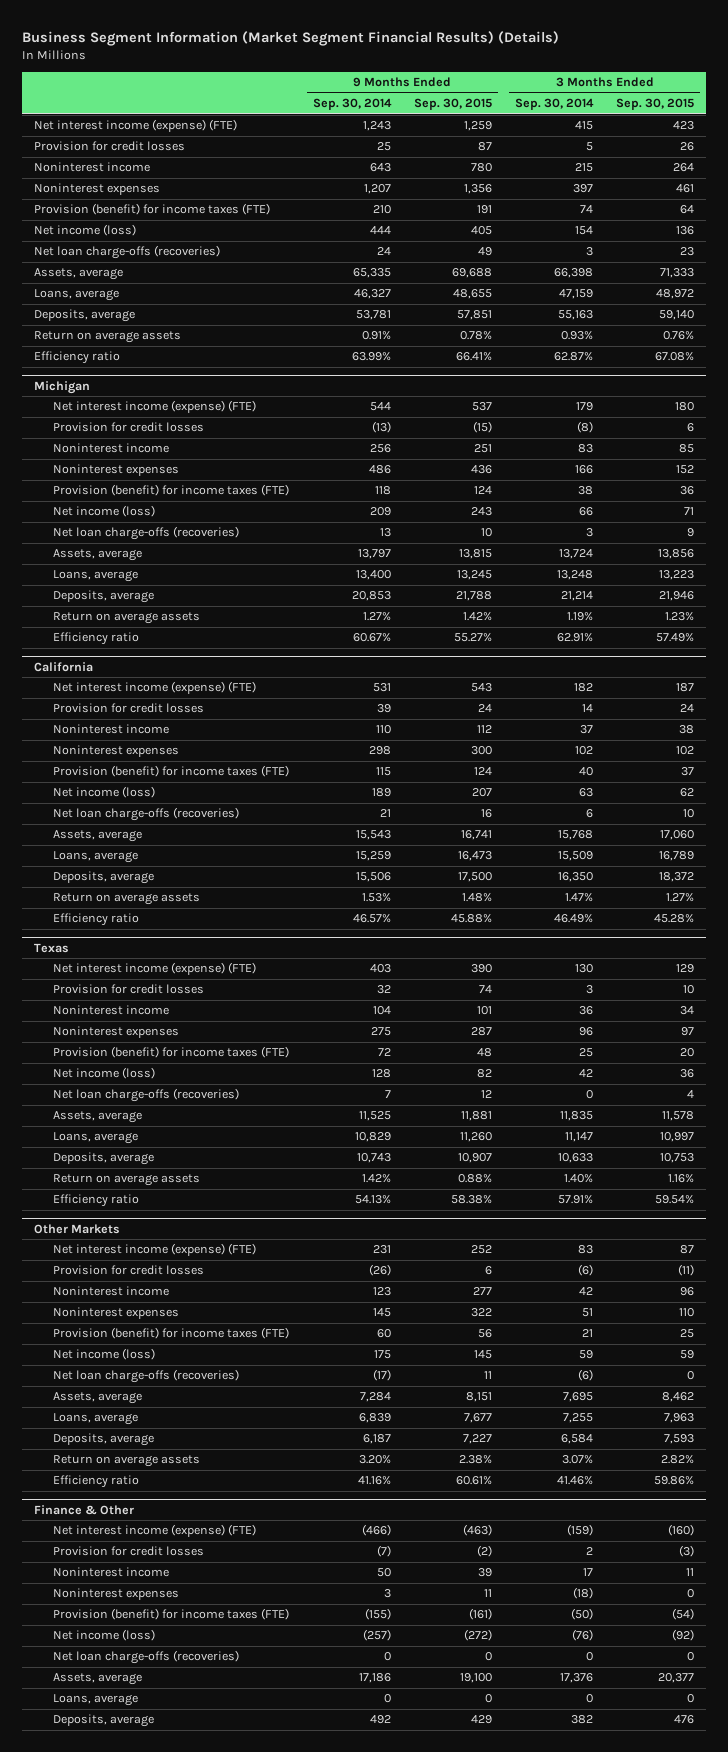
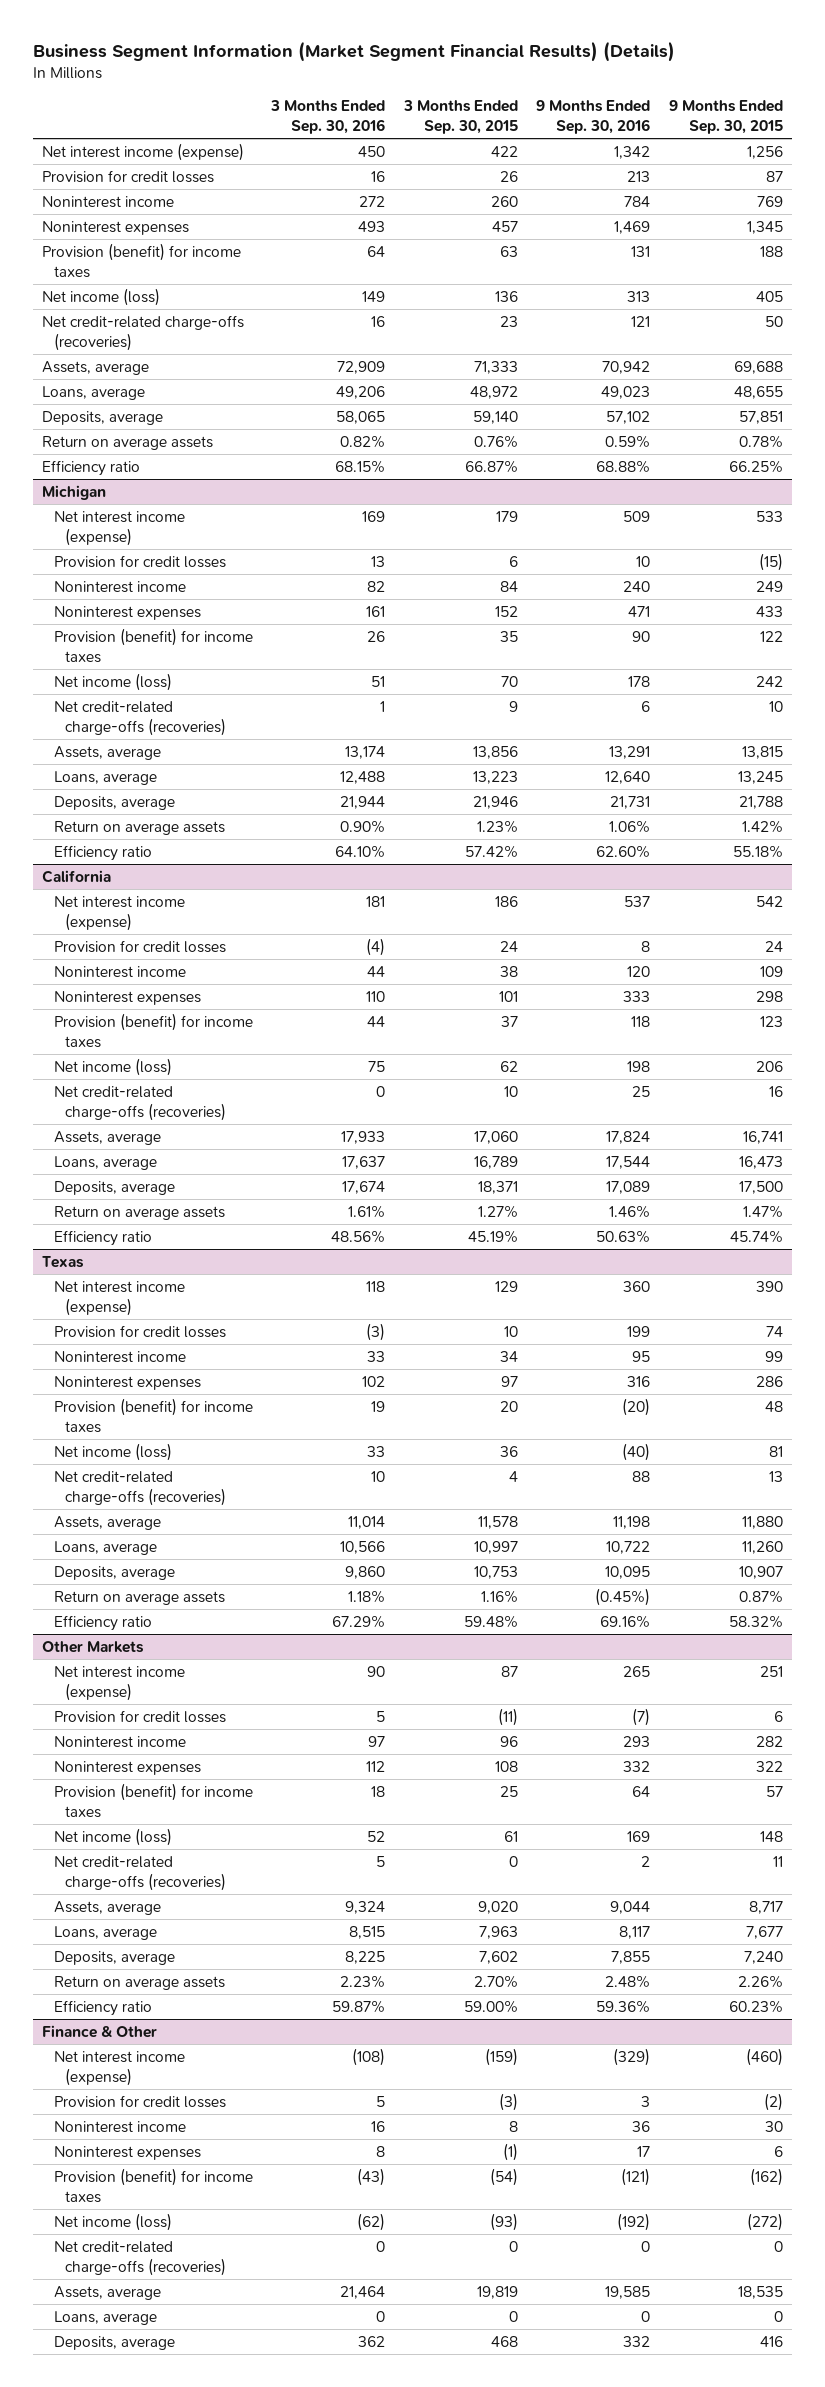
- | 9 Months Ended Sep. 30, 2014 | 9 Months Ended Sep. 30, 2015 | 3 Months Ended Sep. 30, 2014 | 3 Months Ended Sep. 30, 2015
+ | 3 Months Ended Sep. 30, 2016 | 3 Months Ended Sep. 30, 2015 | 9 Months Ended Sep. 30, 2016 | 9 Months Ended Sep. 30, 2015
- Net interest income (expense) (FTE) | 1,243 | 1,259 | 415 | 423
+ Net interest income (expense) | 450 | 422 | 1,342 | 1,256
- Noninterest income | 643 | 780 | 215 | 264
- Noninterest expenses | 1,207 | 1,356 | 397 | 461
- Provision (benefit) for income taxes (FTE) | 210 | 191 | 74 | 64
+ Noninterest income | 272 | 260 | 784 | 769
+ Noninterest expenses | 493 | 457 | 1,469 | 1,345
+ Provision (benefit) for income taxes | 64 | 63 | 131 | 188
- Net loan charge-offs (recoveries) | 24 | 49 | 3 | 23
+ Net credit-related charge-offs (recoveries) | 16 | 23 | 121 | 50
- Efficiency ratio | 63.99% | 66.41% | 62.87% | 67.08%
+ Efficiency ratio | 68.15% | 66.87% | 68.88% | 66.25%
@ Michigan
- Net interest income (expense) (FTE) | 544 | 537 | 179 | 180
+ Net interest income (expense) | 169 | 179 | 509 | 533
- Noninterest income | 256 | 251 | 83 | 85
- Noninterest expenses | 486 | 436 | 166 | 152
- Provision (benefit) for income taxes (FTE) | 118 | 124 | 38 | 36
- Net income (loss) | 209 | 243 | 66 | 71
- Net loan charge-offs (recoveries) | 13 | 10 | 3 | 9
+ Noninterest income | 82 | 84 | 240 | 249
+ Noninterest expenses | 161 | 152 | 471 | 433
+ Provision (benefit) for income taxes | 26 | 35 | 90 | 122
+ Net income (loss) | 51 | 70 | 178 | 242
+ Net credit-related charge-offs (recoveries) | 1 | 9 | 6 | 10
- Efficiency ratio | 60.67% | 55.27% | 62.91% | 57.49%
+ Efficiency ratio | 64.10% | 57.42% | 62.60% | 55.18%
@ California
- Net interest income (expense) (FTE) | 531 | 543 | 182 | 187
+ Net interest income (expense) | 181 | 186 | 537 | 542
- Noninterest income | 110 | 112 | 37 | 38
- Noninterest expenses | 298 | 300 | 102 | 102
- Provision (benefit) for income taxes (FTE) | 115 | 124 | 40 | 37
- Net income (loss) | 189 | 207 | 63 | 62
- Net loan charge-offs (recoveries) | 21 | 16 | 6 | 10
+ Noninterest income | 44 | 38 | 120 | 109
+ Noninterest expenses | 110 | 101 | 333 | 298
+ Provision (benefit) for income taxes | 44 | 37 | 118 | 123
+ Net income (loss) | 75 | 62 | 198 | 206
+ Net credit-related charge-offs (recoveries) | 0 | 10 | 25 | 16
- Deposits, average | 15,506 | 17,500 | 16,350 | 18,372
- Return on average assets | 1.53% | 1.48% | 1.47% | 1.27%
- Efficiency ratio | 46.57% | 45.88% | 46.49% | 45.28%
+ Deposits, average | 17,674 | 18,371 | 17,089 | 17,500
+ Return on average assets | 1.61% | 1.27% | 1.46% | 1.47%
+ Efficiency ratio | 48.56% | 45.19% | 50.63% | 45.74%
@ Texas
- Net interest income (expense) (FTE) | 403 | 390 | 130 | 129
+ Net interest income (expense) | 118 | 129 | 360 | 390
- Noninterest income | 104 | 101 | 36 | 34
- Noninterest expenses | 275 | 287 | 96 | 97
- Provision (benefit) for income taxes (FTE) | 72 | 48 | 25 | 20
- Net income (loss) | 128 | 82 | 42 | 36
- Net loan charge-offs (recoveries) | 7 | 12 | 0 | 4
- Assets, average | 11,525 | 11,881 | 11,835 | 11,578
+ Noninterest income | 33 | 34 | 95 | 99
+ Noninterest expenses | 102 | 97 | 316 | 286
+ Provision (benefit) for income taxes | 19 | 20 | (20) | 48
+ Net income (loss) | 33 | 36 | (40) | 81
+ Net credit-related charge-offs (recoveries) | 10 | 4 | 88 | 13
+ Assets, average | 11,014 | 11,578 | 11,198 | 11,880
- Return on average assets | 1.42% | 0.88% | 1.40% | 1.16%
- Efficiency ratio | 54.13% | 58.38% | 57.91% | 59.54%
+ Return on average assets | 1.18% | 1.16% | (0.45%) | 0.87%
+ Efficiency ratio | 67.29% | 59.48% | 69.16% | 58.32%
@ Other Markets
- Net interest income (expense) (FTE) | 231 | 252 | 83 | 87
+ Net interest income (expense) | 90 | 87 | 265 | 251
- Noninterest income | 123 | 277 | 42 | 96
- Noninterest expenses | 145 | 322 | 51 | 110
- Provision (benefit) for income taxes (FTE) | 60 | 56 | 21 | 25
- Net income (loss) | 175 | 145 | 59 | 59
- Net loan charge-offs (recoveries) | (17) | 11 | (6) | 0
- Assets, average | 7,284 | 8,151 | 7,695 | 8,462
+ Noninterest income | 97 | 96 | 293 | 282
+ Noninterest expenses | 112 | 108 | 332 | 322
+ Provision (benefit) for income taxes | 18 | 25 | 64 | 57
+ Net income (loss) | 52 | 61 | 169 | 148
+ Net credit-related charge-offs (recoveries) | 5 | 0 | 2 | 11
+ Assets, average | 9,324 | 9,020 | 9,044 | 8,717
- Deposits, average | 6,187 | 7,227 | 6,584 | 7,593
- Return on average assets | 3.20% | 2.38% | 3.07% | 2.82%
- Efficiency ratio | 41.16% | 60.61% | 41.46% | 59.86%
+ Deposits, average | 8,225 | 7,602 | 7,855 | 7,240
+ Return on average assets | 2.23% | 2.70% | 2.48% | 2.26%
+ Efficiency ratio | 59.87% | 59.00% | 59.36% | 60.23%
@ Finance & Other
- Net interest income (expense) (FTE) | (466) | (463) | (159) | (160)
+ Net interest income (expense) | (108) | (159) | (329) | (460)
- Noninterest income | 50 | 39 | 17 | 11
- Noninterest expenses | 3 | 11 | (18) | 0
- Provision (benefit) for income taxes (FTE) | (155) | (161) | (50) | (54)
- Net income (loss) | (257) | (272) | (76) | (92)
- Net loan charge-offs (recoveries) | 0 | 0 | 0 | 0
- Assets, average | 17,186 | 19,100 | 17,376 | 20,377
+ Noninterest income | 16 | 8 | 36 | 30
+ Noninterest expenses | 8 | (1) | 17 | 6
+ Provision (benefit) for income taxes | (43) | (54) | (121) | (162)
+ Net income (loss) | (62) | (93) | (192) | (272)
+ Net credit-related charge-offs (recoveries) | 0 | 0 | 0 | 0
+ Assets, average | 21,464 | 19,819 | 19,585 | 18,535
- Deposits, average | 492 | 429 | 382 | 476
+ Deposits, average | 362 | 468 | 332 | 416

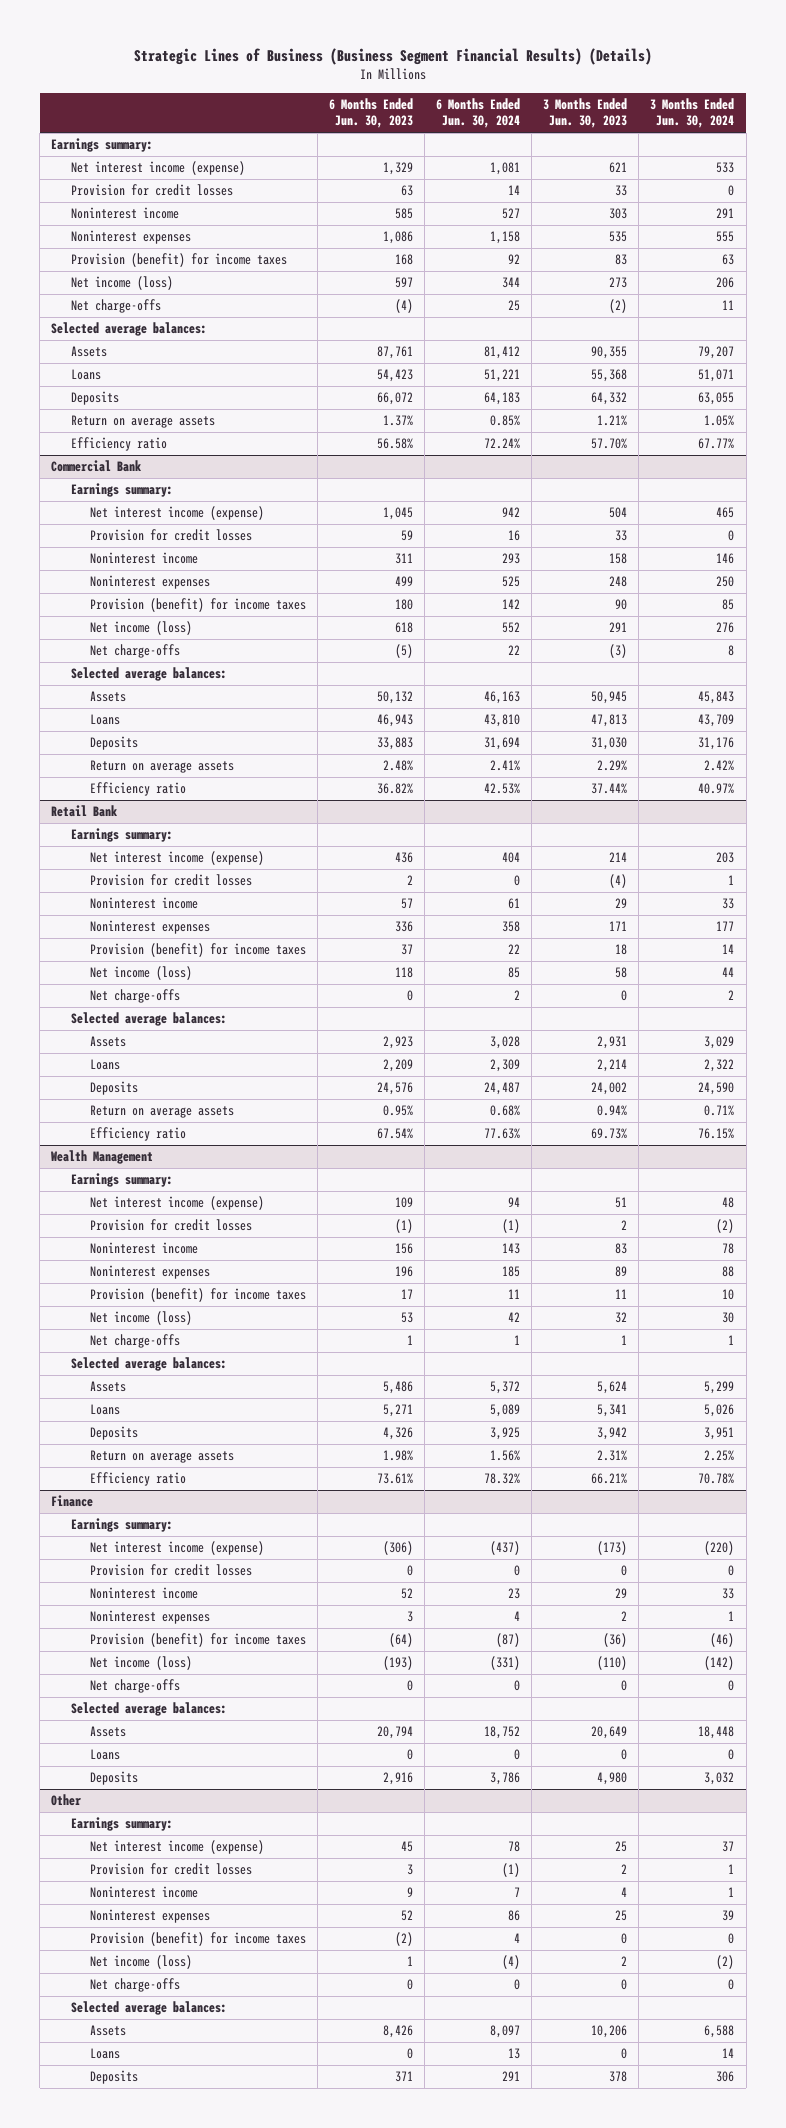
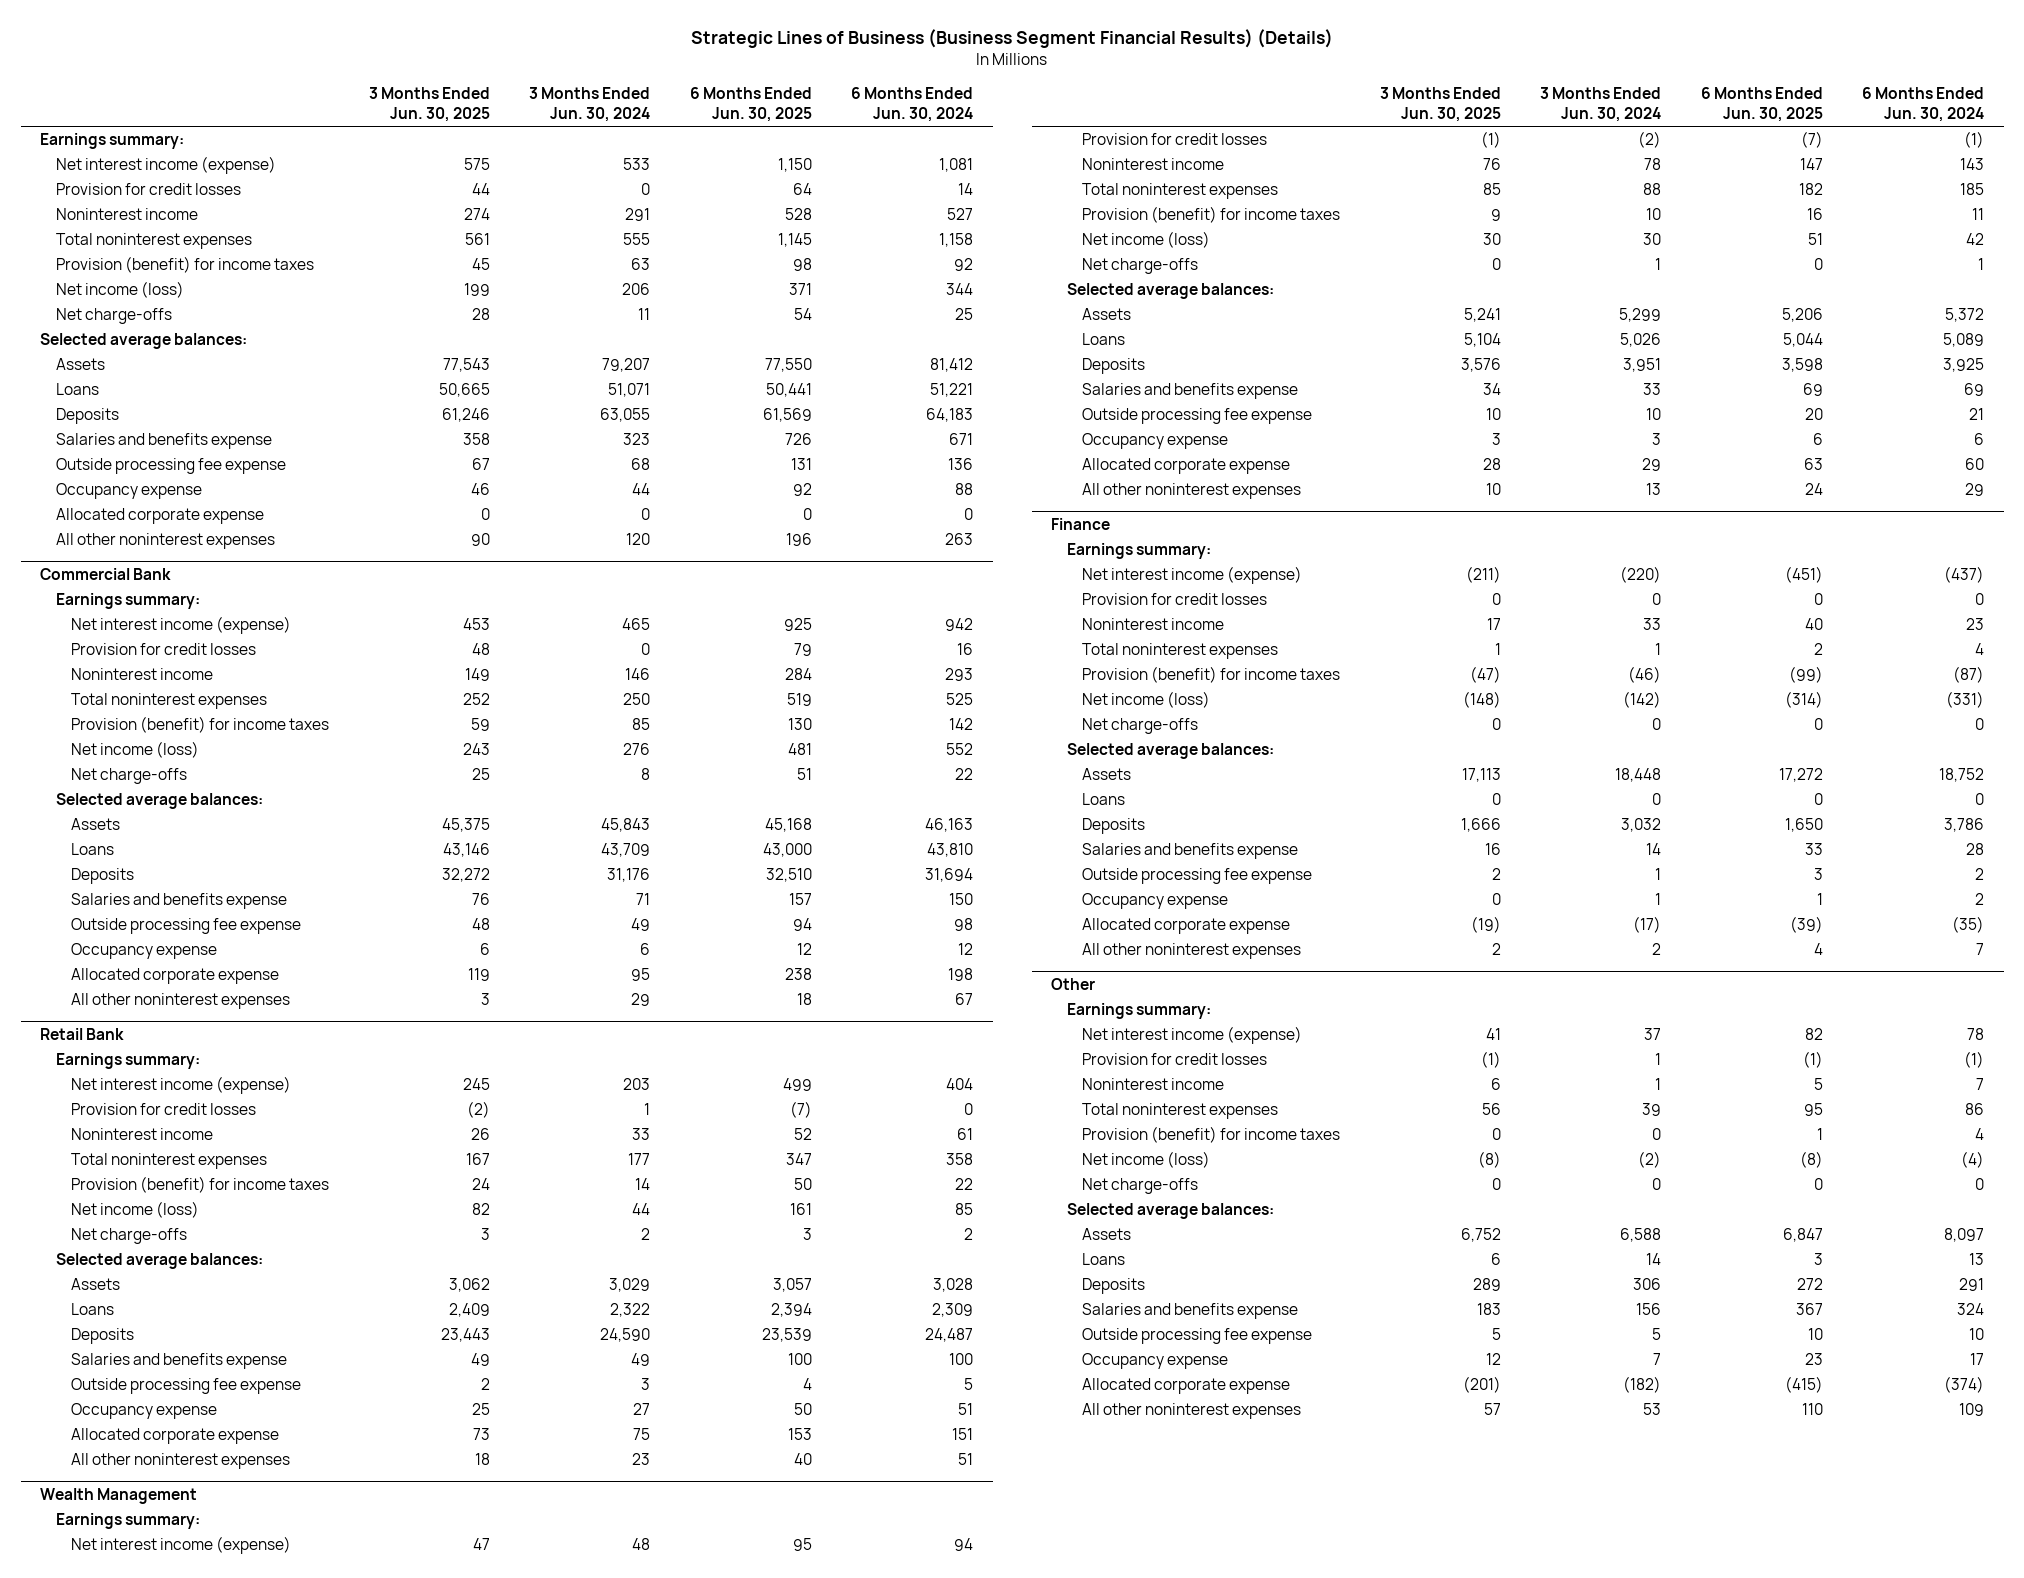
- | 6 Months Ended Jun. 30, 2023 | 6 Months Ended Jun. 30, 2024 | 3 Months Ended Jun. 30, 2023 | 3 Months Ended Jun. 30, 2024
+ | 3 Months Ended Jun. 30, 2025 | 3 Months Ended Jun. 30, 2024 | 6 Months Ended Jun. 30, 2025 | 6 Months Ended Jun. 30, 2024
- Noninterest expenses | 1,086 | 1,158 | 535 | 555
+ Total noninterest expenses | 561 | 555 | 1,145 | 1,158
- Return on average assets | 1.37% | 0.85% | 1.21% | 1.05%
- Efficiency ratio | 56.58% | 72.24% | 57.70% | 67.77%
+ Salaries and benefits expense | 358 | 323 | 726 | 671
+ Outside processing fee expense | 67 | 68 | 131 | 136
+ Occupancy expense | 46 | 44 | 92 | 88
+ Allocated corporate expense | 0 | 0 | 0 | 0
+ All other noninterest expenses | 90 | 120 | 196 | 263
@ Commercial Bank
- Noninterest expenses | 499 | 525 | 248 | 250
+ Total noninterest expenses | 252 | 250 | 519 | 525
- Return on average assets | 2.48% | 2.41% | 2.29% | 2.42%
- Efficiency ratio | 36.82% | 42.53% | 37.44% | 40.97%
+ Salaries and benefits expense | 76 | 71 | 157 | 150
+ Outside processing fee expense | 48 | 49 | 94 | 98
+ Occupancy expense | 6 | 6 | 12 | 12
+ Allocated corporate expense | 119 | 95 | 238 | 198
+ All other noninterest expenses | 3 | 29 | 18 | 67
@ Retail Bank
- Noninterest expenses | 336 | 358 | 171 | 177
+ Total noninterest expenses | 167 | 177 | 347 | 358
- Return on average assets | 0.95% | 0.68% | 0.94% | 0.71%
- Efficiency ratio | 67.54% | 77.63% | 69.73% | 76.15%
+ Salaries and benefits expense | 49 | 49 | 100 | 100
+ Outside processing fee expense | 2 | 3 | 4 | 5
+ Occupancy expense | 25 | 27 | 50 | 51
+ Allocated corporate expense | 73 | 75 | 153 | 151
+ All other noninterest expenses | 18 | 23 | 40 | 51
@ Wealth Management
- Noninterest expenses | 196 | 185 | 89 | 88
+ Total noninterest expenses | 85 | 88 | 182 | 185
- Return on average assets | 1.98% | 1.56% | 2.31% | 2.25%
- Efficiency ratio | 73.61% | 78.32% | 66.21% | 70.78%
+ Salaries and benefits expense | 34 | 33 | 69 | 69
+ Outside processing fee expense | 10 | 10 | 20 | 21
+ Occupancy expense | 3 | 3 | 6 | 6
+ Allocated corporate expense | 28 | 29 | 63 | 60
+ All other noninterest expenses | 10 | 13 | 24 | 29
@ Finance
- Noninterest expenses | 3 | 4 | 2 | 1
+ Total noninterest expenses | 1 | 1 | 2 | 4
+ Salaries and benefits expense | 16 | 14 | 33 | 28
+ Outside processing fee expense | 2 | 1 | 3 | 2
+ Occupancy expense | 0 | 1 | 1 | 2
+ Allocated corporate expense | (19) | (17) | (39) | (35)
+ All other noninterest expenses | 2 | 2 | 4 | 7
@ Other
- Noninterest expenses | 52 | 86 | 25 | 39
+ Total noninterest expenses | 56 | 39 | 95 | 86
+ Salaries and benefits expense | 183 | 156 | 367 | 324
+ Outside processing fee expense | 5 | 5 | 10 | 10
+ Occupancy expense | 12 | 7 | 23 | 17
+ Allocated corporate expense | (201) | (182) | (415) | (374)
+ All other noninterest expenses | 57 | 53 | 110 | 109

